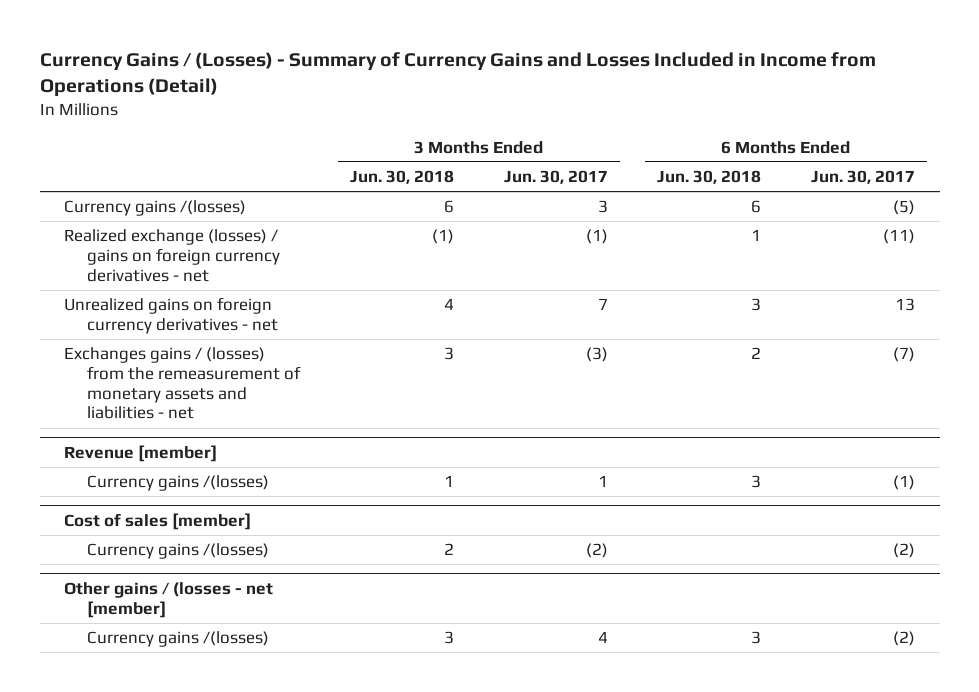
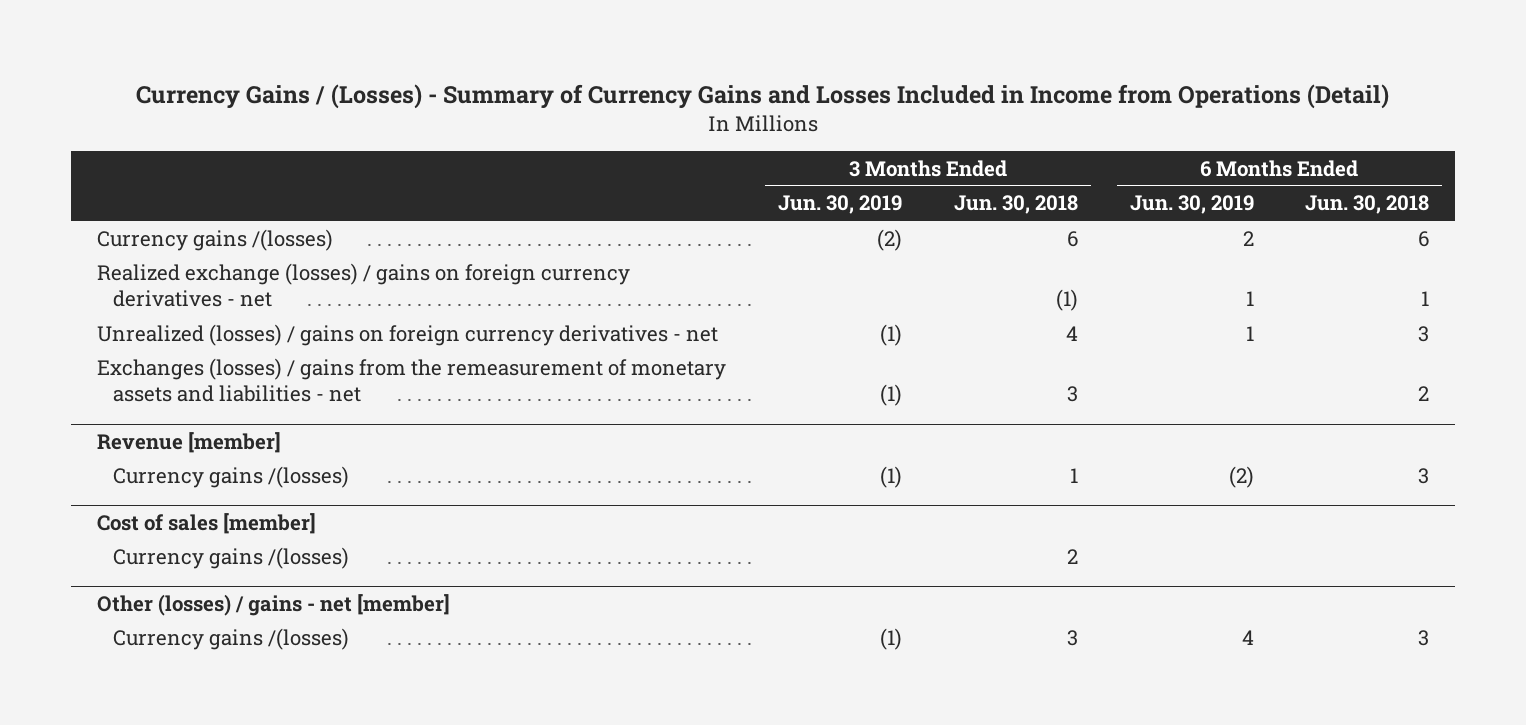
- | 3 Months Ended Jun. 30, 2018 | 3 Months Ended Jun. 30, 2017 | 6 Months Ended Jun. 30, 2018 | 6 Months Ended Jun. 30, 2017
+ | 3 Months Ended Jun. 30, 2019 | 3 Months Ended Jun. 30, 2018 | 6 Months Ended Jun. 30, 2019 | 6 Months Ended Jun. 30, 2018
- Unrealized gains on foreign currency derivatives - net | 4 | 7 | 3 | 13
- Exchanges gains / (losses) from the remeasurement of monetary assets and liabilities - net | 3 | (3) | 2 | (7)
+ Unrealized (losses) / gains on foreign currency derivatives - net | (1) | 4 | 1 | 3
+ Exchanges (losses) / gains from the remeasurement of monetary assets and liabilities - net | (1) | 3 | | 2
- Other gains / (losses - net [member]
+ Other (losses) / gains - net [member]

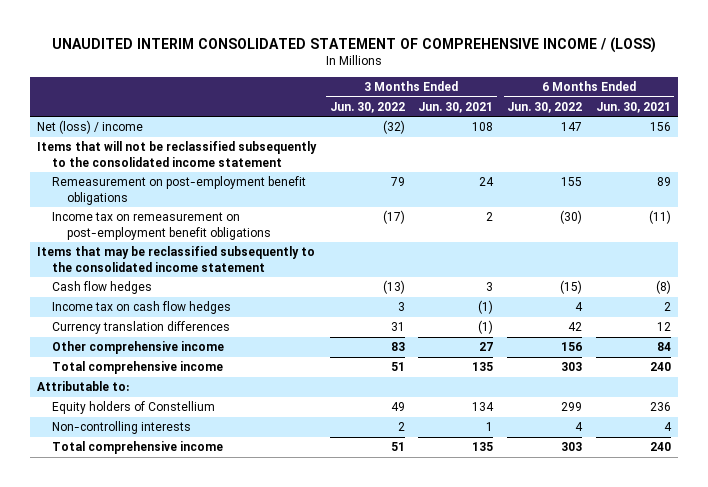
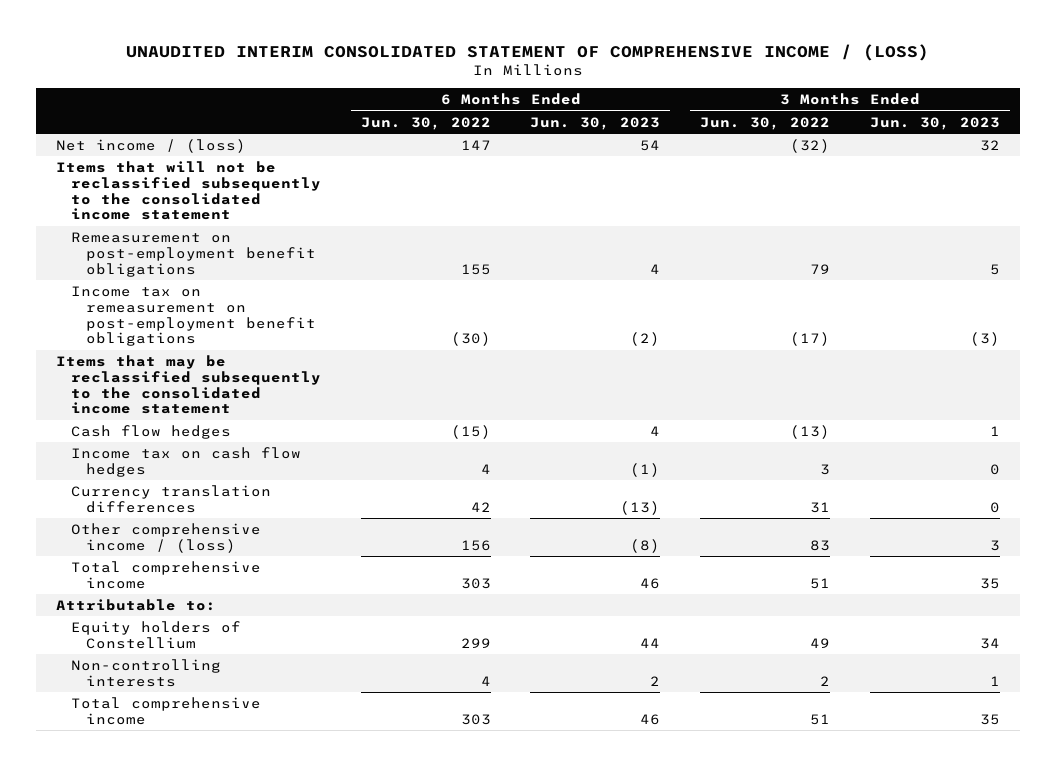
- | 3 Months Ended Jun. 30, 2022 | 3 Months Ended Jun. 30, 2021 | 6 Months Ended Jun. 30, 2022 | 6 Months Ended Jun. 30, 2021
+ | 6 Months Ended Jun. 30, 2022 | 6 Months Ended Jun. 30, 2023 | 3 Months Ended Jun. 30, 2022 | 3 Months Ended Jun. 30, 2023
- Net (loss) / income | (32) | 108 | 147 | 156
+ Net income / (loss) | 147 | 54 | (32) | 32
- Other comprehensive income | 83 | 27 | 156 | 84
+ Other comprehensive income / (loss) | 156 | (8) | 83 | 3

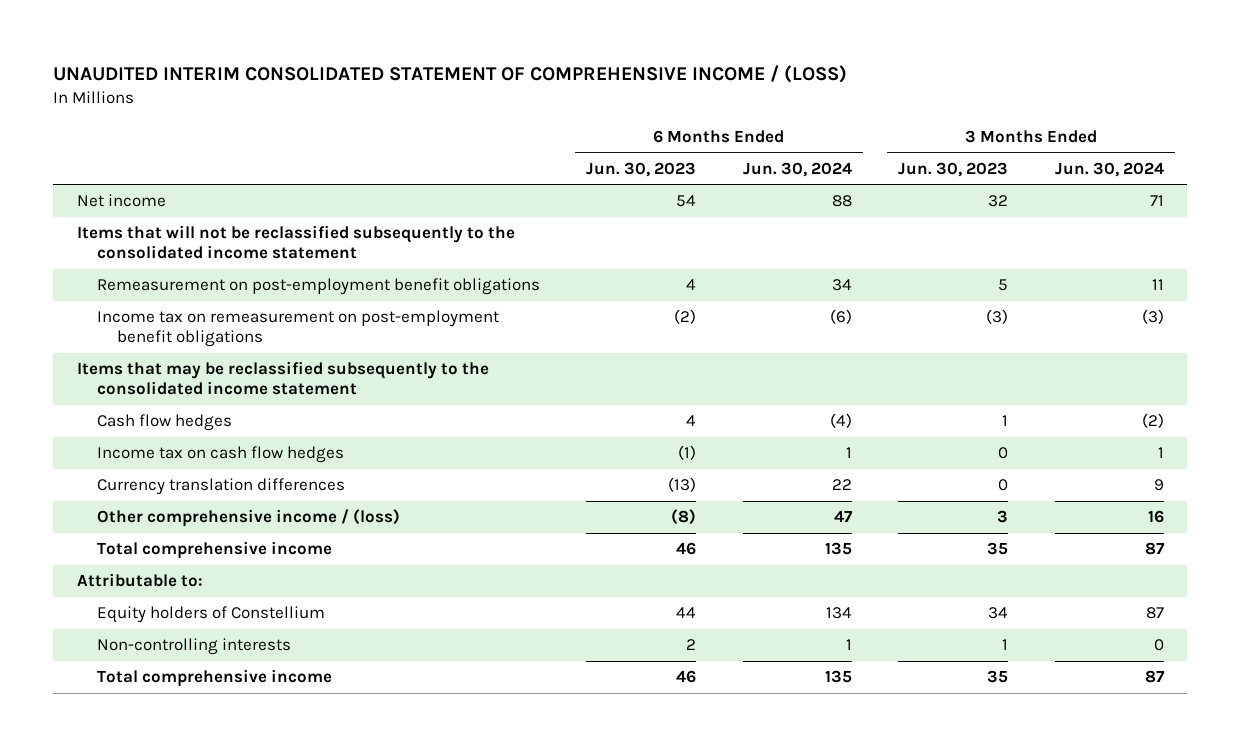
- | 6 Months Ended Jun. 30, 2022 | 6 Months Ended Jun. 30, 2023 | 3 Months Ended Jun. 30, 2022 | 3 Months Ended Jun. 30, 2023
+ | 6 Months Ended Jun. 30, 2023 | 6 Months Ended Jun. 30, 2024 | 3 Months Ended Jun. 30, 2023 | 3 Months Ended Jun. 30, 2024
- Net income / (loss) | 147 | 54 | (32) | 32
+ Net income | 54 | 88 | 32 | 71

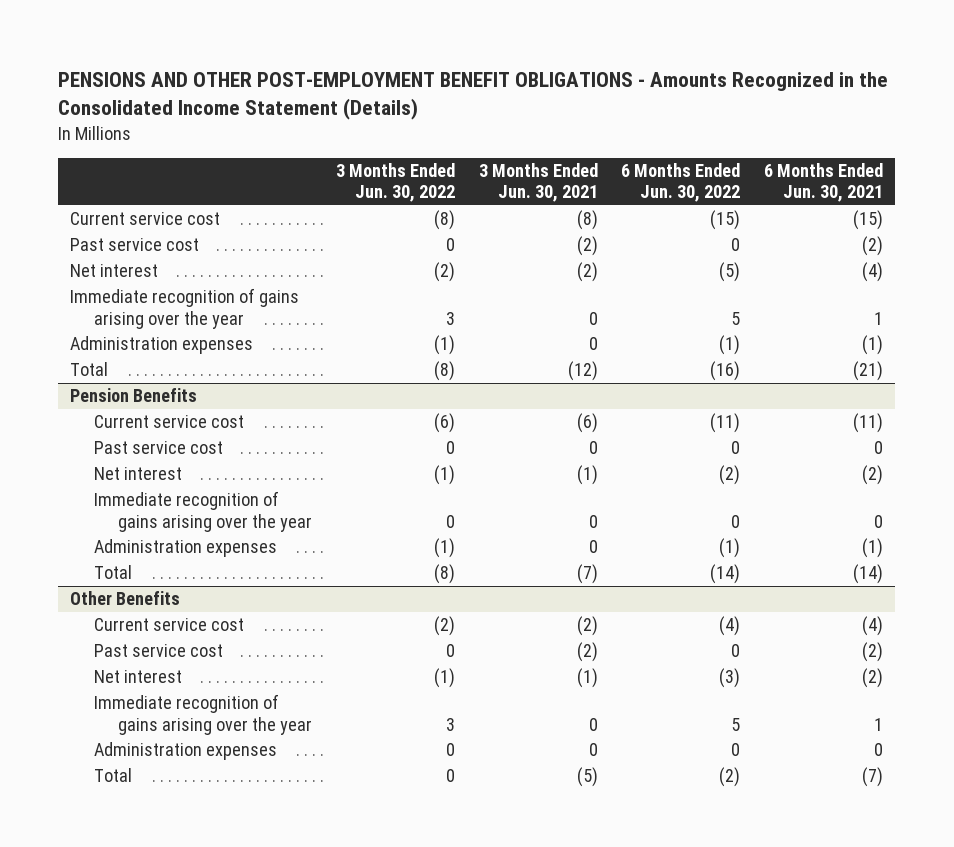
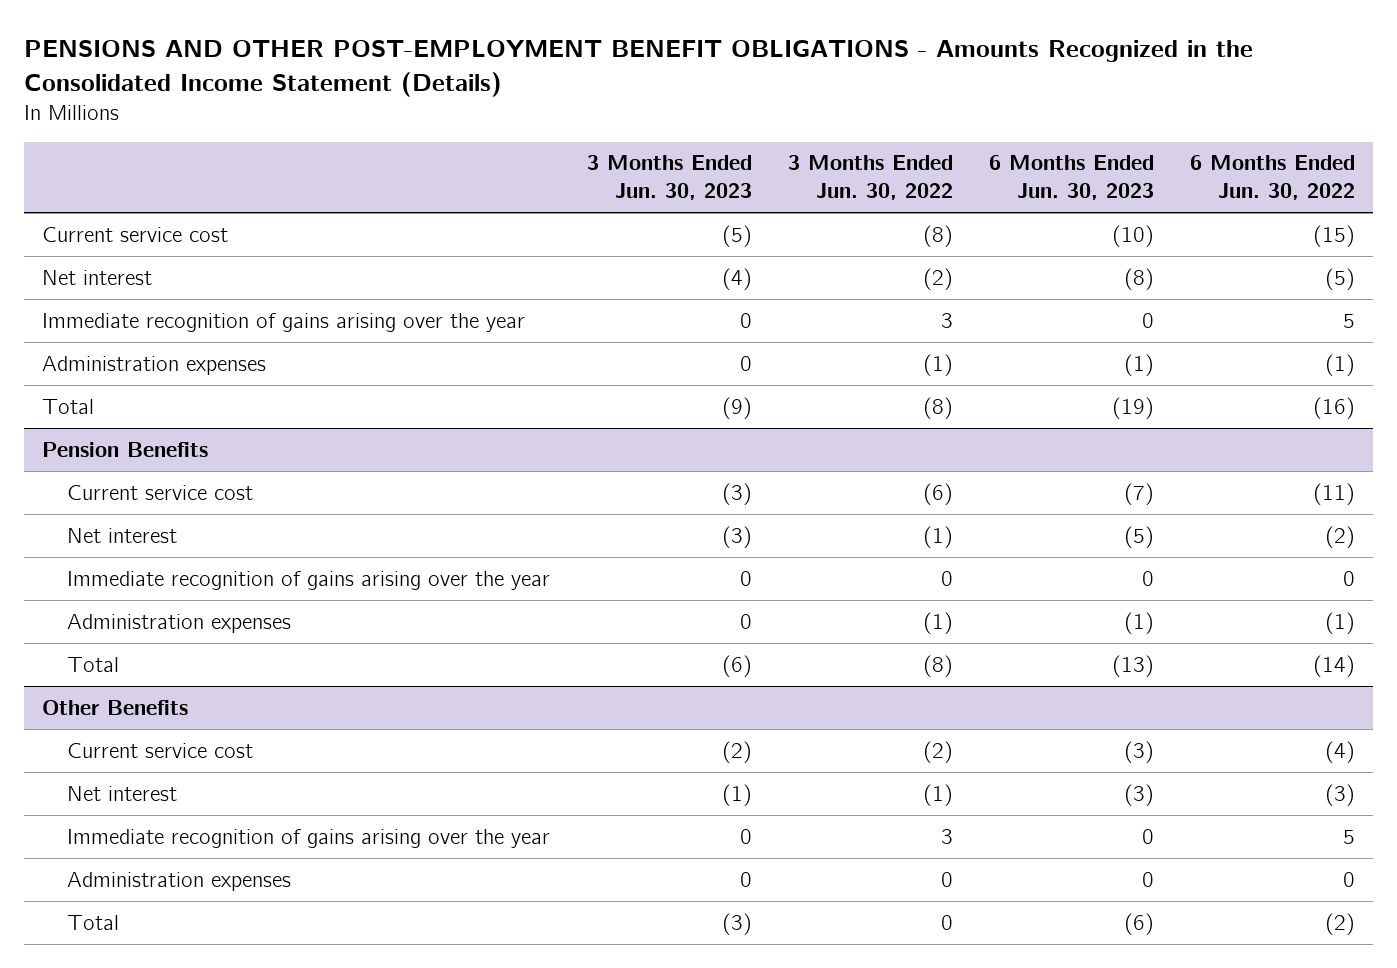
- | 3 Months Ended Jun. 30, 2022 | 3 Months Ended Jun. 30, 2021 | 6 Months Ended Jun. 30, 2022 | 6 Months Ended Jun. 30, 2021
+ | 3 Months Ended Jun. 30, 2023 | 3 Months Ended Jun. 30, 2022 | 6 Months Ended Jun. 30, 2023 | 6 Months Ended Jun. 30, 2022
- Past service cost | 0 | (2) | 0 | (2)
@ Pension Benefits
- Past service cost | 0 | 0 | 0 | 0
@ Other Benefits
- Past service cost | 0 | (2) | 0 | (2)

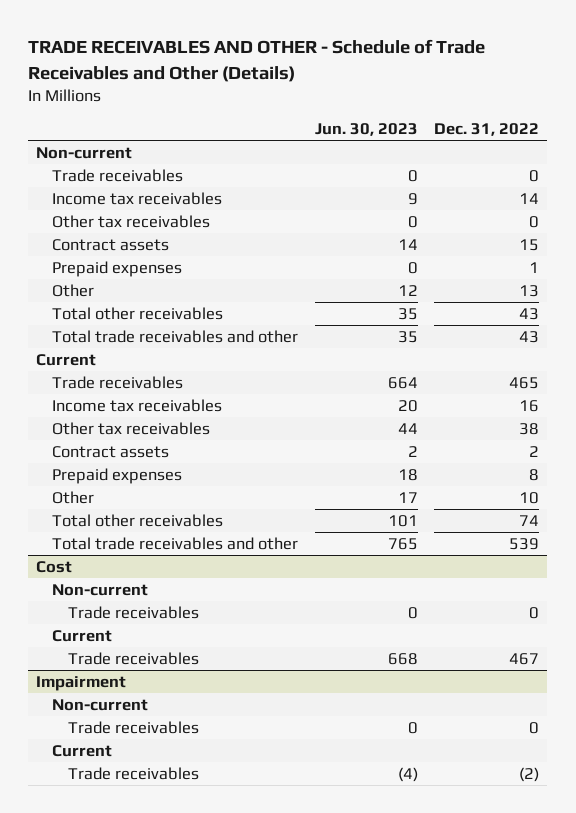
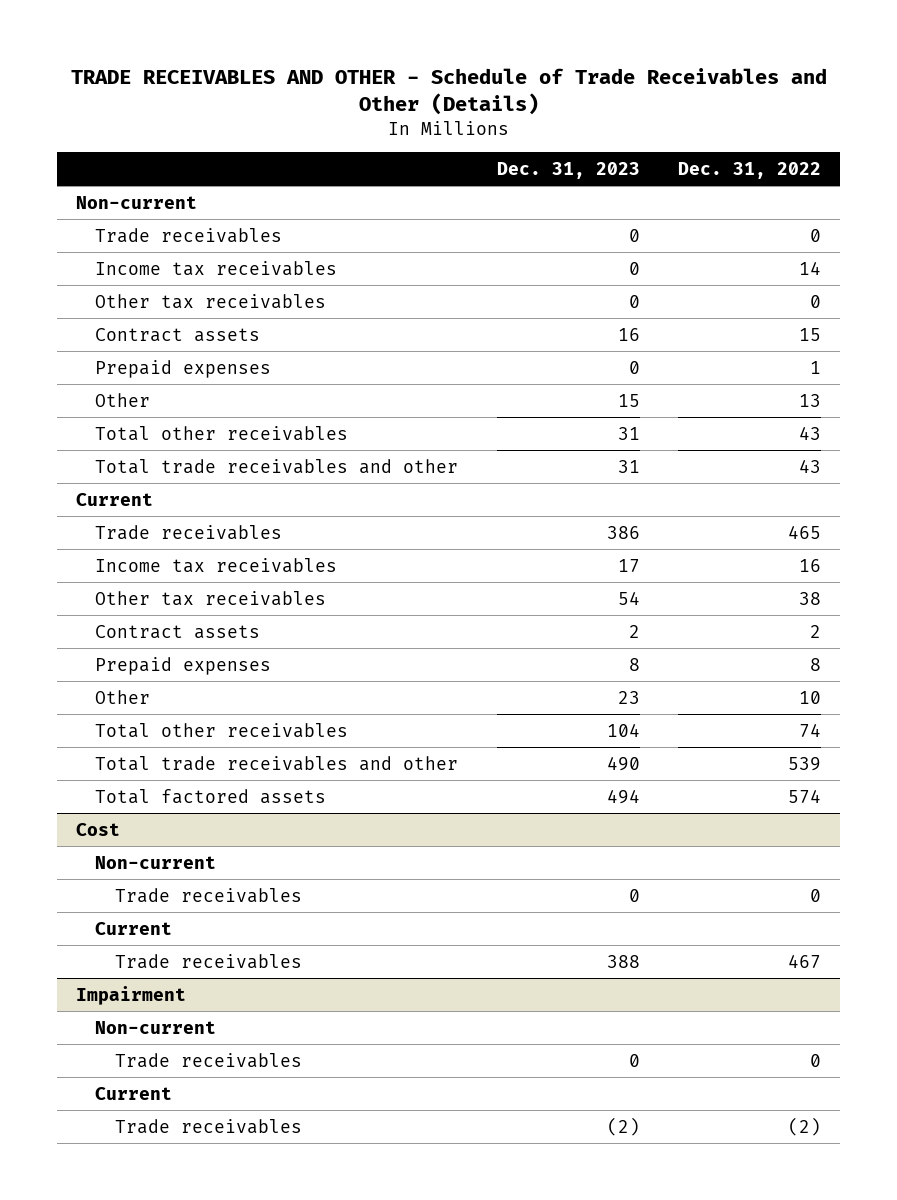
- | Jun. 30, 2023 | Dec. 31, 2022
+ | Dec. 31, 2023 | Dec. 31, 2022
+ Total factored assets | 494 | 574

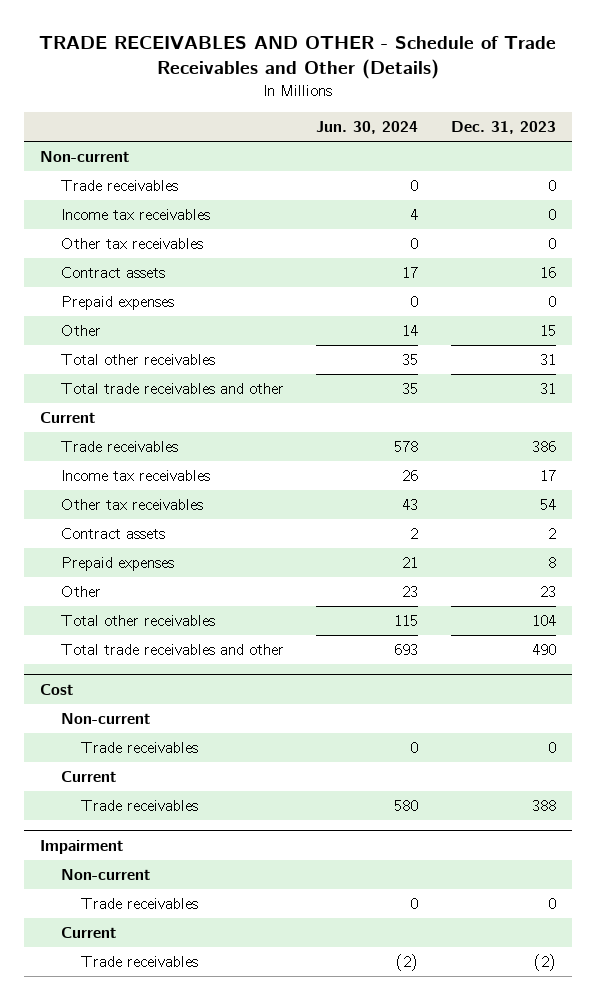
- | Dec. 31, 2023 | Dec. 31, 2022
+ | Jun. 30, 2024 | Dec. 31, 2023
- Total factored assets | 494 | 574

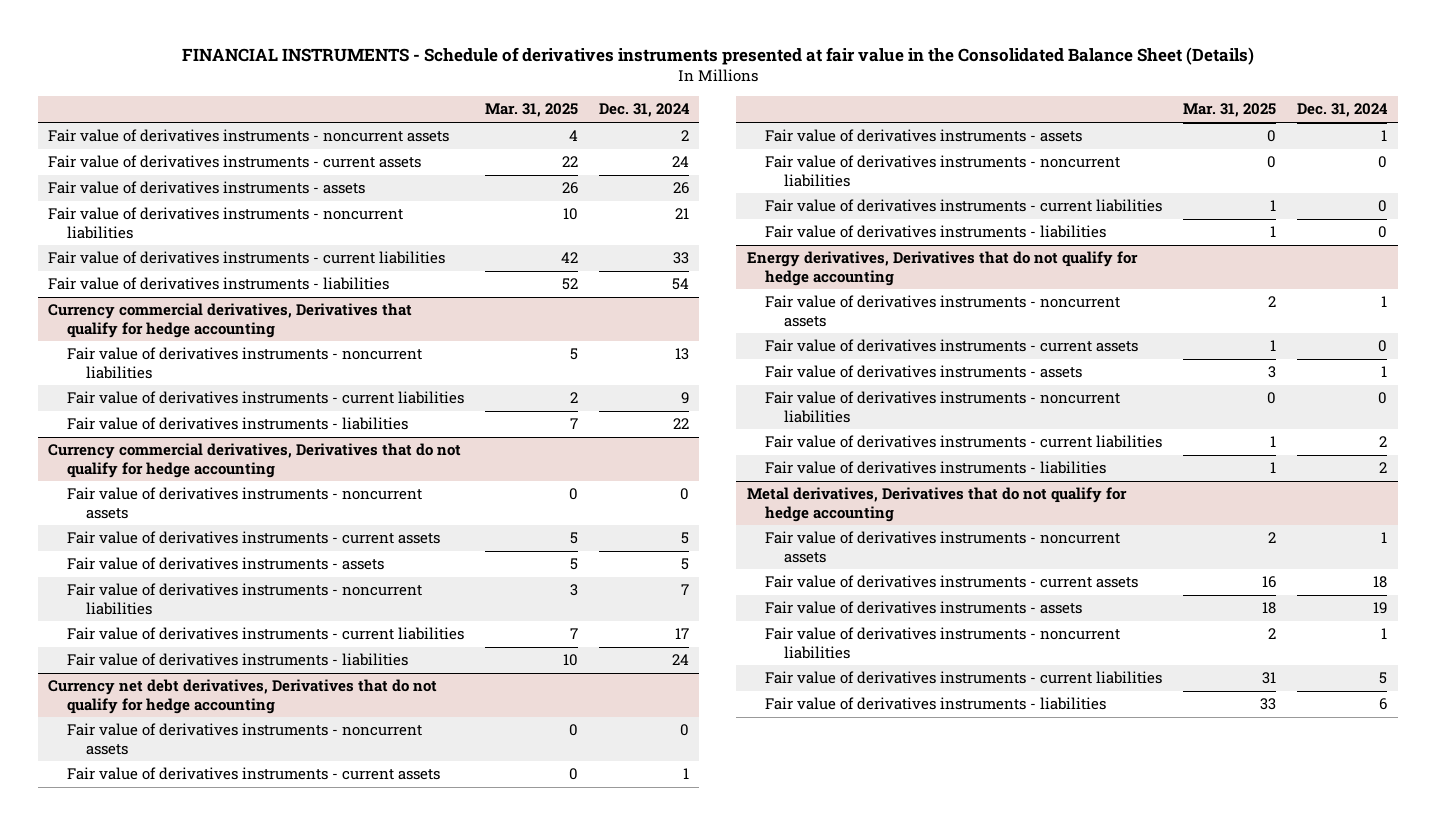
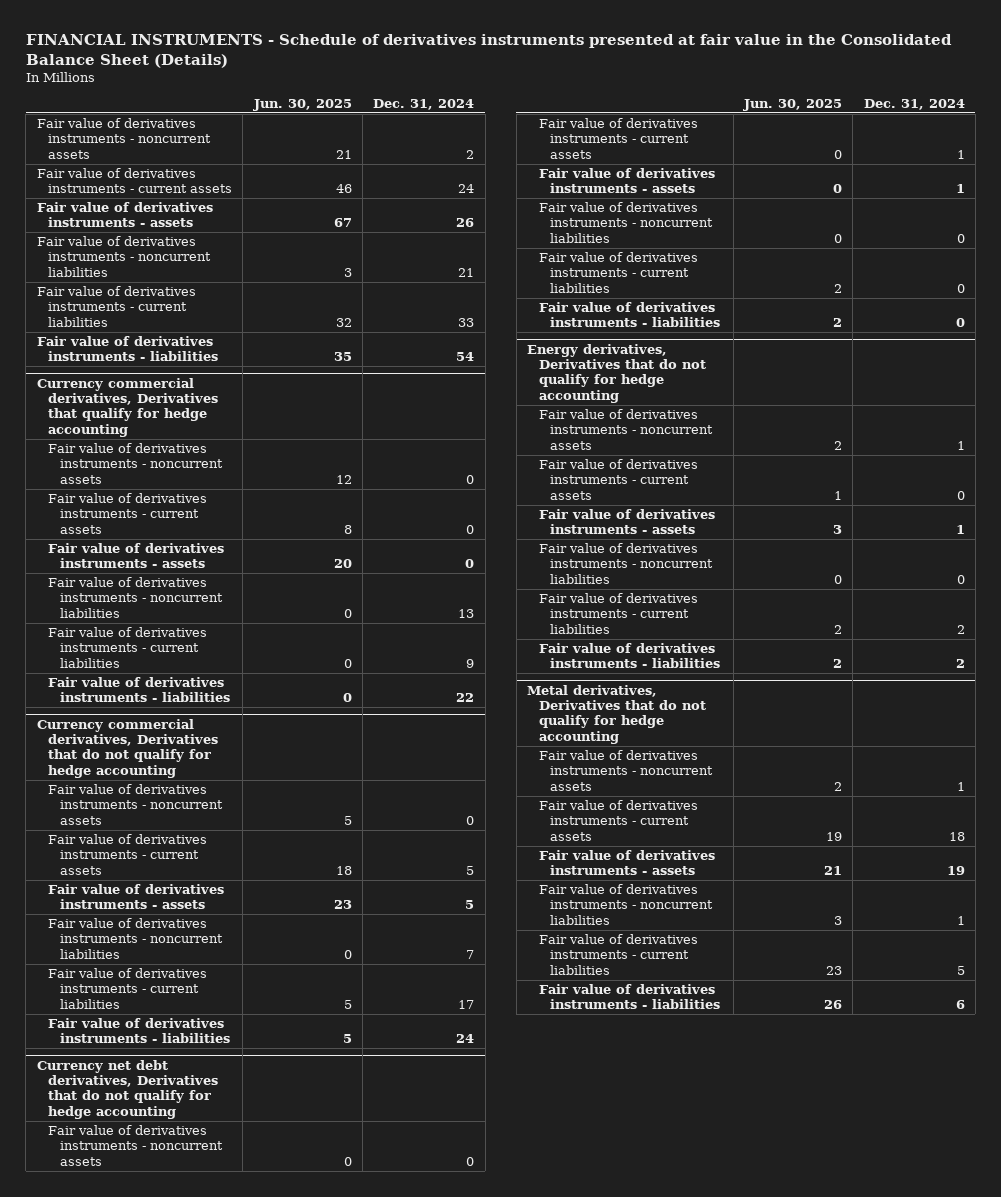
- | Mar. 31, 2025 | Dec. 31, 2024
+ | Jun. 30, 2025 | Dec. 31, 2024
@ Currency commercial derivatives, Derivatives that qualify for hedge accounting
+ Fair value of derivatives instruments - noncurrent assets | 12 | 0
+ Fair value of derivatives instruments - current assets | 8 | 0
+ Fair value of derivatives instruments - assets | 20 | 0

